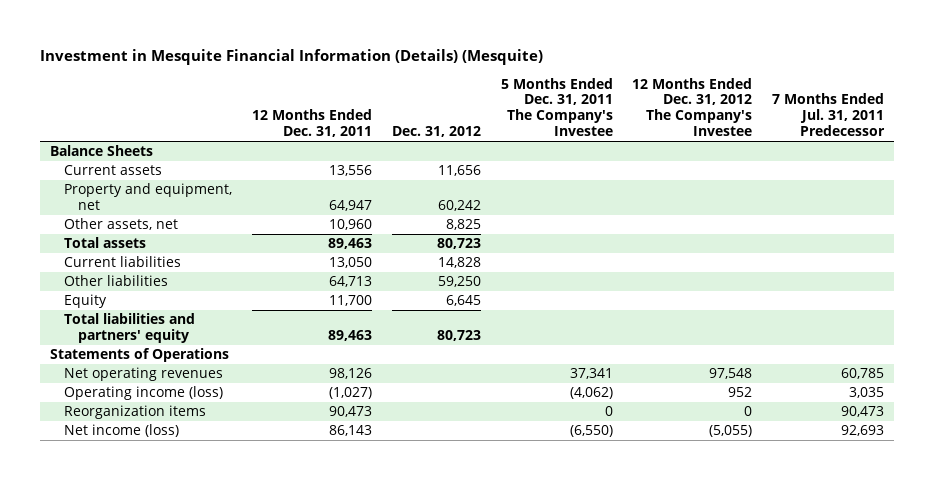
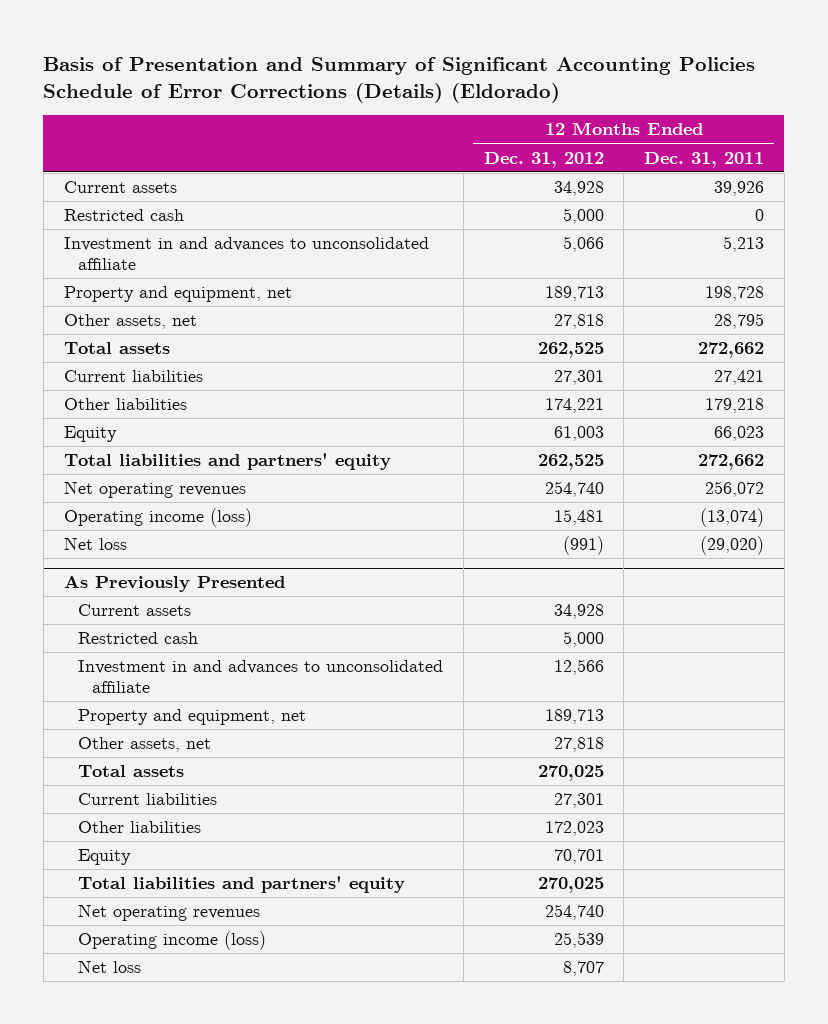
- Investment in Mesquite Financial Information (Details) (Mesquite)
+ Basis of Presentation and Summary of Significant Accounting Policies Schedule of Error Corrections (Details) (Eldorado)
- | 12 Months Ended Dec. 31, 2011 | Dec. 31, 2012 | 5 Months Ended Dec. 31, 2011 The Company's Investee | 12 Months Ended Dec. 31, 2012 The Company's Investee | 7 Months Ended Jul. 31, 2011 Predecessor
+ | 12 Months Ended Dec. 31, 2012 | 12 Months Ended Dec. 31, 2011
- Balance Sheets
- Current assets | 13,556 | 11,656 | | |
- Property and equipment, net | 64,947 | 60,242 | | |
- Other assets, net | 10,960 | 8,825 | | |
- Total assets | 89,463 | 80,723 | | |
- Current liabilities | 13,050 | 14,828 | | |
- Other liabilities | 64,713 | 59,250 | | |
- Equity | 11,700 | 6,645 | | |
- Total liabilities and partners' equity | 89,463 | 80,723 | | |
- Statements of Operations
- Net operating revenues | 98,126 | | 37,341 | 97,548 | 60,785
- Operating income (loss) | (1,027) | | (4,062) | 952 | 3,035
- Reorganization items | 90,473 | | 0 | 0 | 90,473
- Net income (loss) | 86,143 | | (6,550) | (5,055) | 92,693
+ Current assets | 34,928 | 39,926
+ Restricted cash | 5,000 | 0
+ Investment in and advances to unconsolidated affiliate | 5,066 | 5,213
+ Property and equipment, net | 189,713 | 198,728
+ Other assets, net | 27,818 | 28,795
+ Total assets | 262,525 | 272,662
+ Current liabilities | 27,301 | 27,421
+ Other liabilities | 174,221 | 179,218
+ Equity | 61,003 | 66,023
+ Total liabilities and partners' equity | 262,525 | 272,662
+ Net operating revenues | 254,740 | 256,072
+ Operating income (loss) | 15,481 | (13,074)
+ Net loss | (991) | (29,020)
+ As Previously Presented
+ Current assets | 34,928 |
+ Restricted cash | 5,000 |
+ Investment in and advances to unconsolidated affiliate | 12,566 |
+ Property and equipment, net | 189,713 |
+ Other assets, net | 27,818 |
+ Total assets | 270,025 |
+ Current liabilities | 27,301 |
+ Other liabilities | 172,023 |
+ Equity | 70,701 |
+ Total liabilities and partners' equity | 270,025 |
+ Net operating revenues | 254,740 |
+ Operating income (loss) | 25,539 |
+ Net loss | 8,707 |

